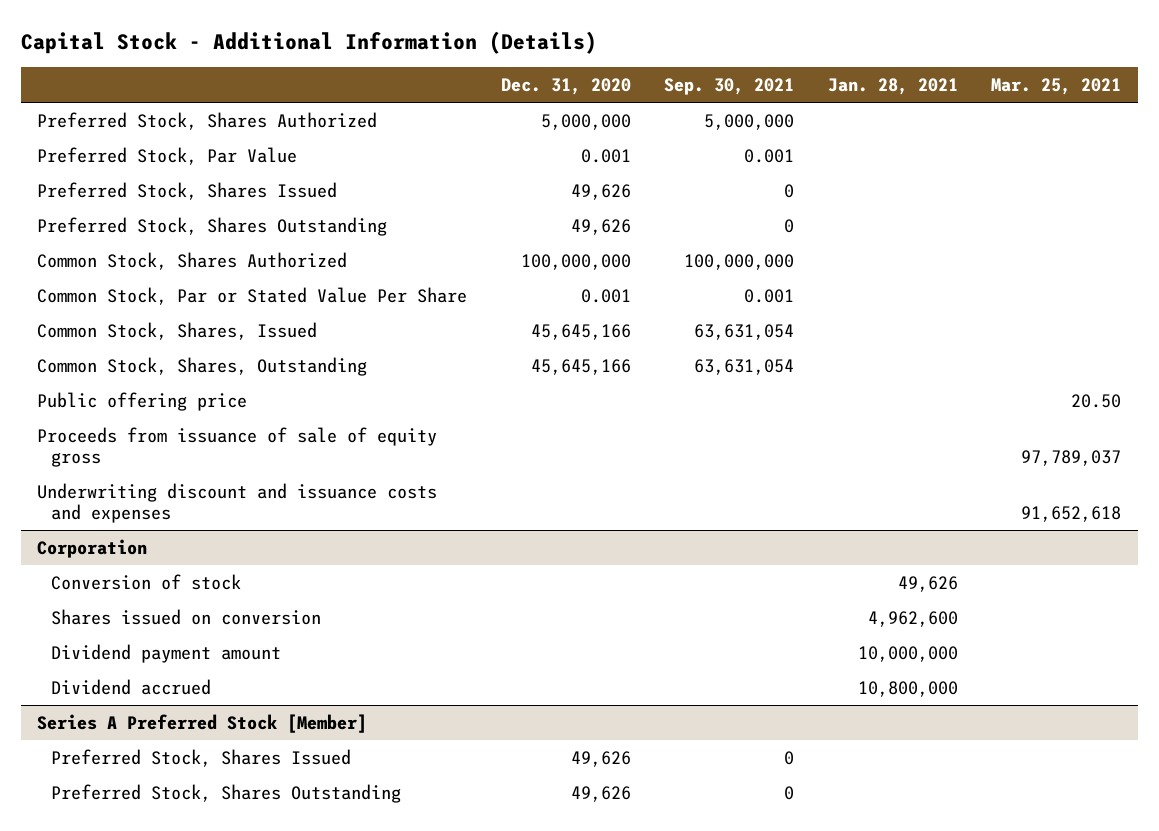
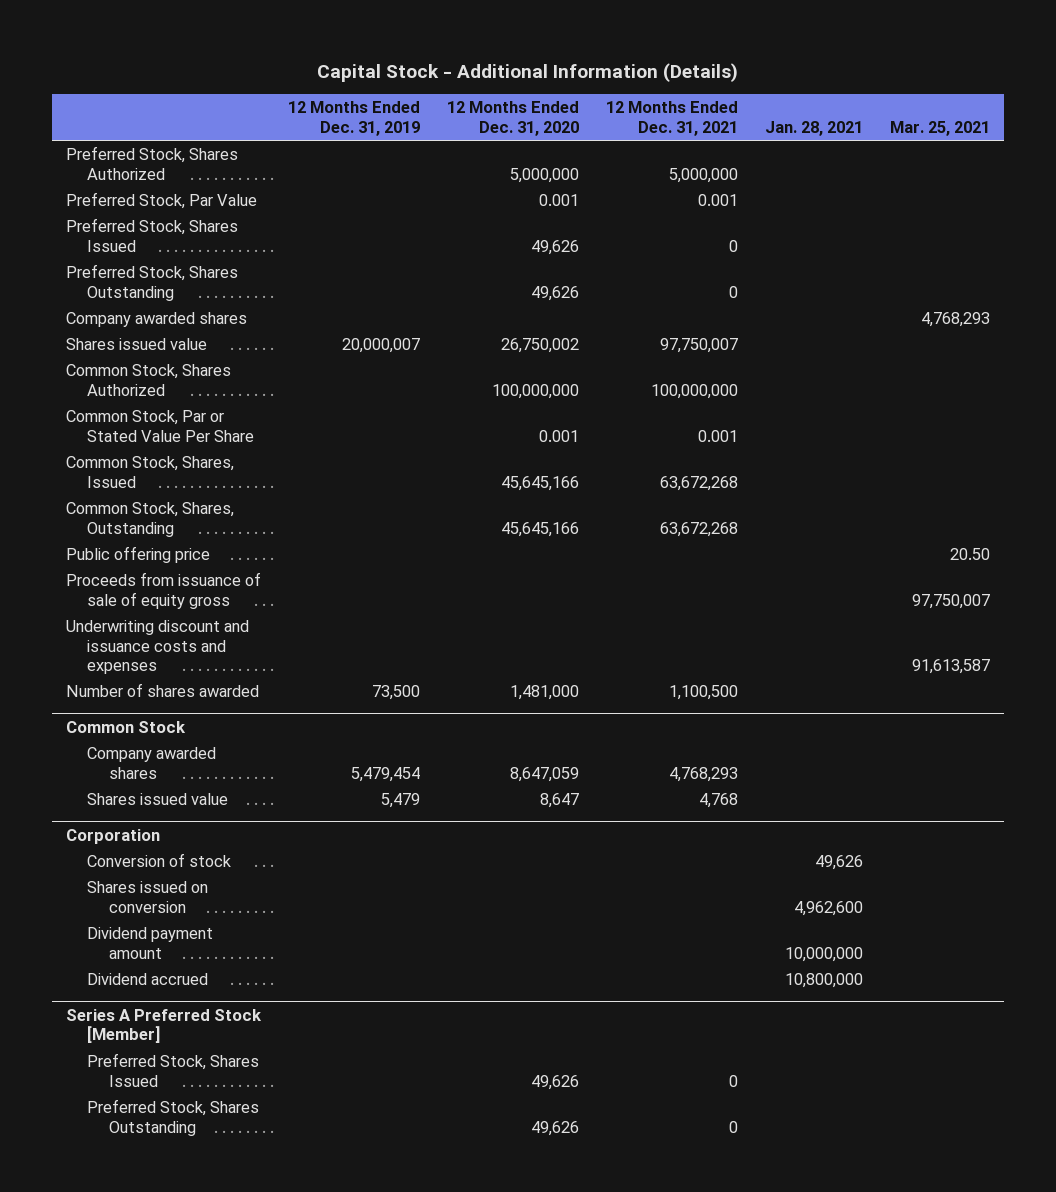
- | Dec. 31, 2020 | Sep. 30, 2021 | Jan. 28, 2021 | Mar. 25, 2021
+ | 12 Months Ended Dec. 31, 2019 | 12 Months Ended Dec. 31, 2020 | 12 Months Ended Dec. 31, 2021 | Jan. 28, 2021 | Mar. 25, 2021
+ Company awarded shares | | | | | 4,768,293
+ Shares issued value | 20,000,007 | 26,750,002 | 97,750,007 | |
- Proceeds from issuance of sale of equity gross | | | | 97,789,037
- Underwriting discount and issuance costs and expenses | | | | 91,652,618
+ Proceeds from issuance of sale of equity gross | | | | | 97,750,007
+ Underwriting discount and issuance costs and expenses | | | | | 91,613,587
+ Number of shares awarded | 73,500 | 1,481,000 | 1,100,500 | |
+ Common Stock
+ Company awarded shares | 5,479,454 | 8,647,059 | 4,768,293 | |
+ Shares issued value | 5,479 | 8,647 | 4,768 | |

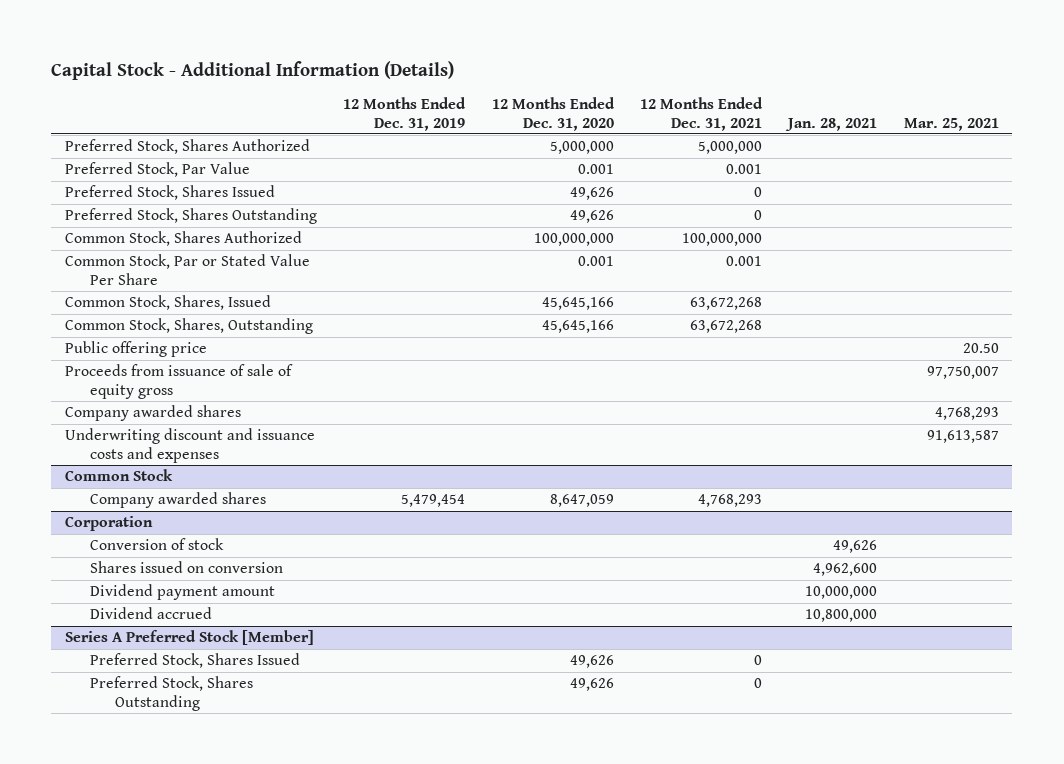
- Shares issued value | 20,000,007 | 26,750,002 | 97,750,007 | |
moved down: Company awarded shares | | | | | 4,768,293
- Number of shares awarded | 73,500 | 1,481,000 | 1,100,500 | |
@ Common Stock
- Shares issued value | 5,479 | 8,647 | 4,768 | |

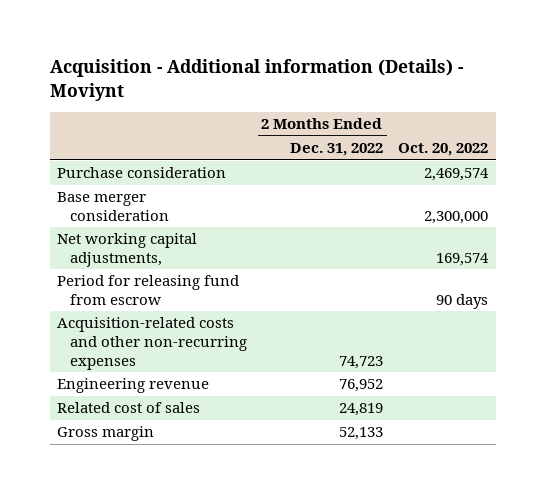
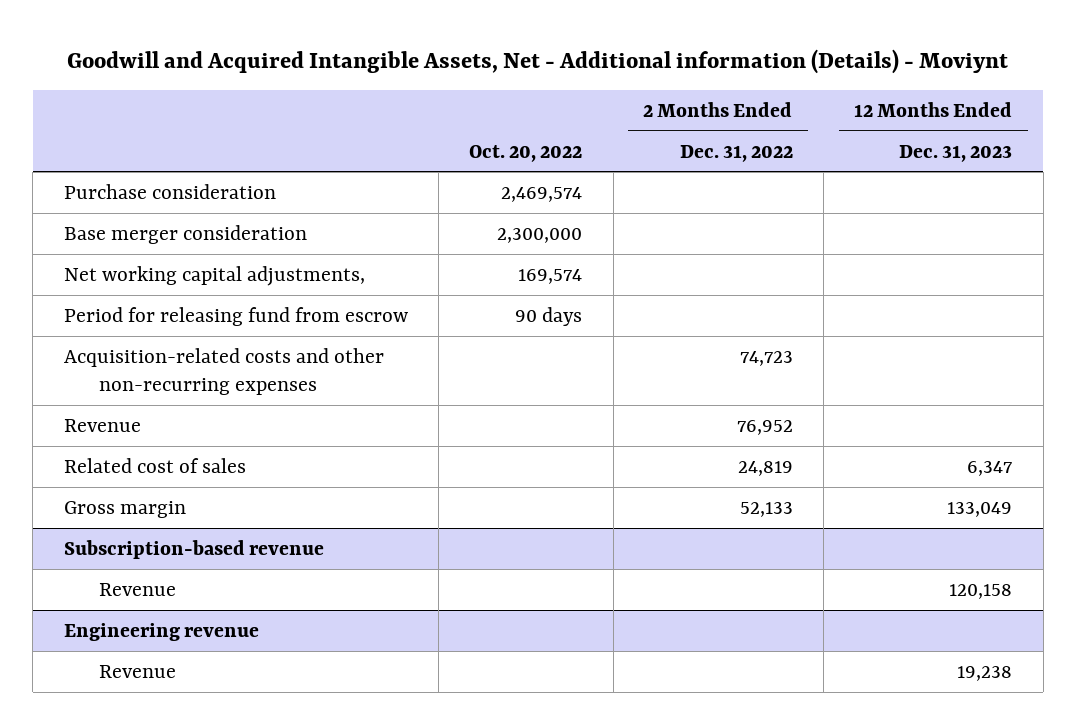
- Acquisition - Additional information (Details) - Moviynt
+ Goodwill and Acquired Intangible Assets, Net - Additional information (Details) - Moviynt
- | 2 Months Ended Dec. 31, 2022 | Oct. 20, 2022
+ | Oct. 20, 2022 | 2 Months Ended Dec. 31, 2022 | 12 Months Ended Dec. 31, 2023
- Engineering revenue | 76,952 |
+ Revenue | | 76,952 |
+ Subscription-based revenue
+ Revenue | | | 120,158
+ Engineering revenue
+ Revenue | | | 19,238

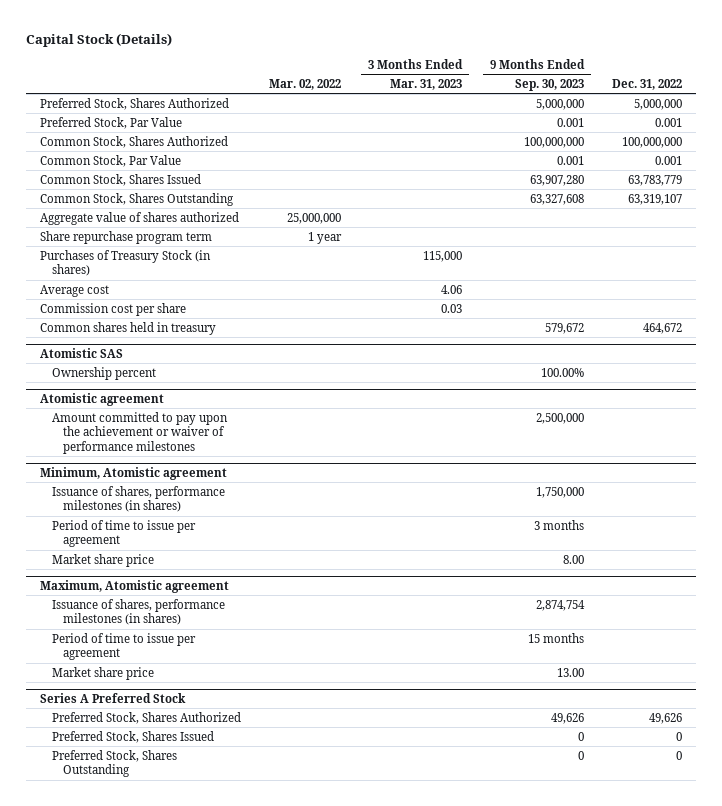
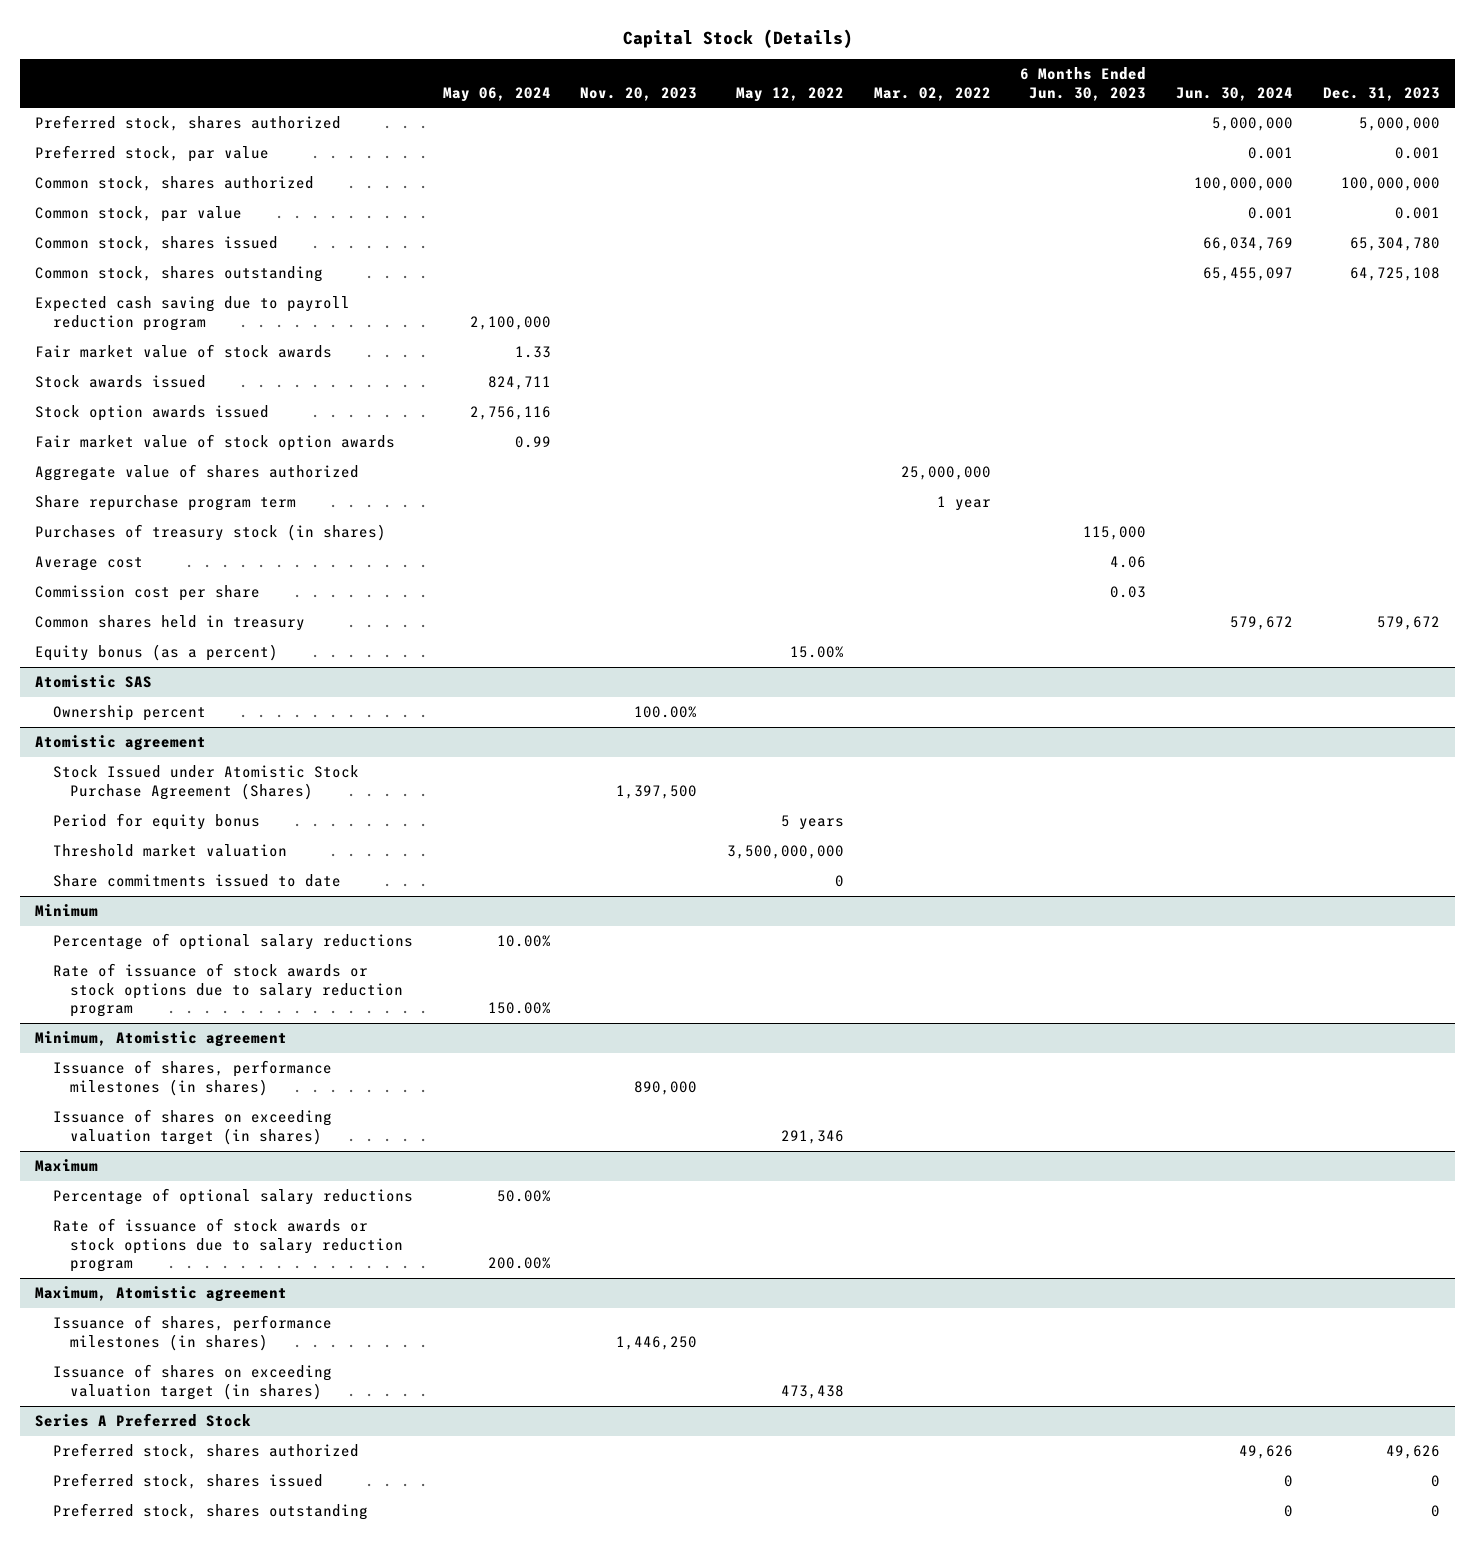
- | Mar. 02, 2022 | 3 Months Ended Mar. 31, 2023 | 9 Months Ended Sep. 30, 2023 | Dec. 31, 2022
+ | May 06, 2024 | Nov. 20, 2023 | May 12, 2022 | Mar. 02, 2022 | 6 Months Ended Jun. 30, 2023 | Jun. 30, 2024 | Dec. 31, 2023
- Preferred Stock, Shares Authorized | | | 5,000,000 | 5,000,000
- Preferred Stock, Par Value | | | 0.001 | 0.001
- Common Stock, Shares Authorized | | | 100,000,000 | 100,000,000
- Common Stock, Par Value | | | 0.001 | 0.001
- Common Stock, Shares Issued | | | 63,907,280 | 63,783,779
- Common Stock, Shares Outstanding | | | 63,327,608 | 63,319,107
+ Preferred stock, shares authorized | | | | | | 5,000,000 | 5,000,000
+ Preferred stock, par value | | | | | | 0.001 | 0.001
+ Common stock, shares authorized | | | | | | 100,000,000 | 100,000,000
+ Common stock, par value | | | | | | 0.001 | 0.001
+ Common stock, shares issued | | | | | | 66,034,769 | 65,304,780
+ Common stock, shares outstanding | | | | | | 65,455,097 | 64,725,108
+ Expected cash saving due to payroll reduction program | 2,100,000 | | | | | |
+ Fair market value of stock awards | 1.33 | | | | | |
+ Stock awards issued | 824,711 | | | | | |
+ Stock option awards issued | 2,756,116 | | | | | |
+ Fair market value of stock option awards | 0.99 | | | | | |
- Purchases of Treasury Stock (in shares) | | 115,000 | |
+ Purchases of treasury stock (in shares) | | | | | 115,000 | |
+ Equity bonus (as a percent) | | | 15.00% | | | |
@ Atomistic agreement
- Amount committed to pay upon the achievement or waiver of performance milestones | | | 2,500,000 |
+ Stock Issued under Atomistic Stock Purchase Agreement (Shares) | | 1,397,500 | | | | |
+ Period for equity bonus | | | 5 years | | | |
+ Threshold market valuation | | | 3,500,000,000 | | | |
+ Share commitments issued to date | | | 0 | | | |
+ Minimum
+ Percentage of optional salary reductions | 10.00% | | | | | |
+ Rate of issuance of stock awards or stock options due to salary reduction program | 150.00% | | | | | |
@ Minimum, Atomistic agreement
- Period of time to issue per agreement | | | 3 months |
- Market share price | | | 8.00 |
+ Issuance of shares on exceeding valuation target (in shares) | | | 291,346 | | | |
+ Maximum
+ Percentage of optional salary reductions | 50.00% | | | | | |
+ Rate of issuance of stock awards or stock options due to salary reduction program | 200.00% | | | | | |
@ Maximum, Atomistic agreement
- Period of time to issue per agreement | | | 15 months |
- Market share price | | | 13.00 |
+ Issuance of shares on exceeding valuation target (in shares) | | | 473,438 | | | |
@ Series A Preferred Stock
- Preferred Stock, Shares Authorized | | | 49,626 | 49,626
- Preferred Stock, Shares Issued | | | 0 | 0
- Preferred Stock, Shares Outstanding | | | 0 | 0
+ Preferred stock, shares authorized | | | | | | 49,626 | 49,626
+ Preferred stock, shares issued | | | | | | 0 | 0
+ Preferred stock, shares outstanding | | | | | | 0 | 0

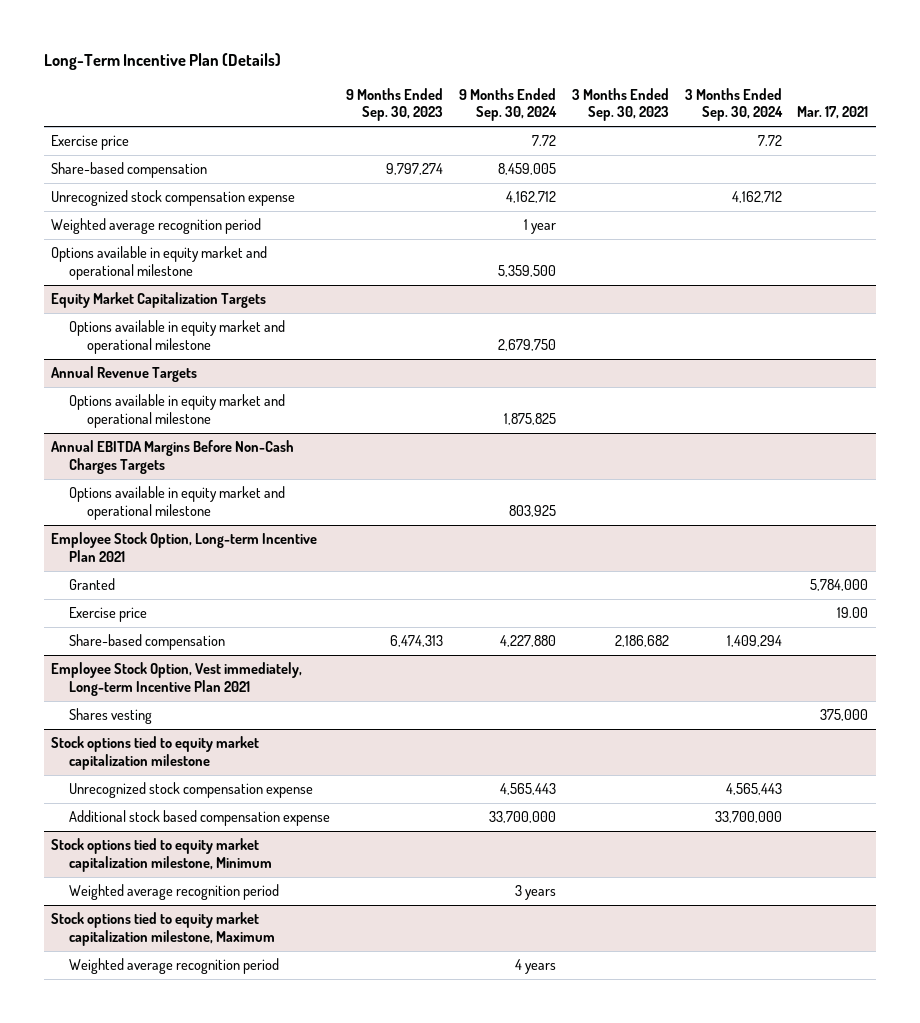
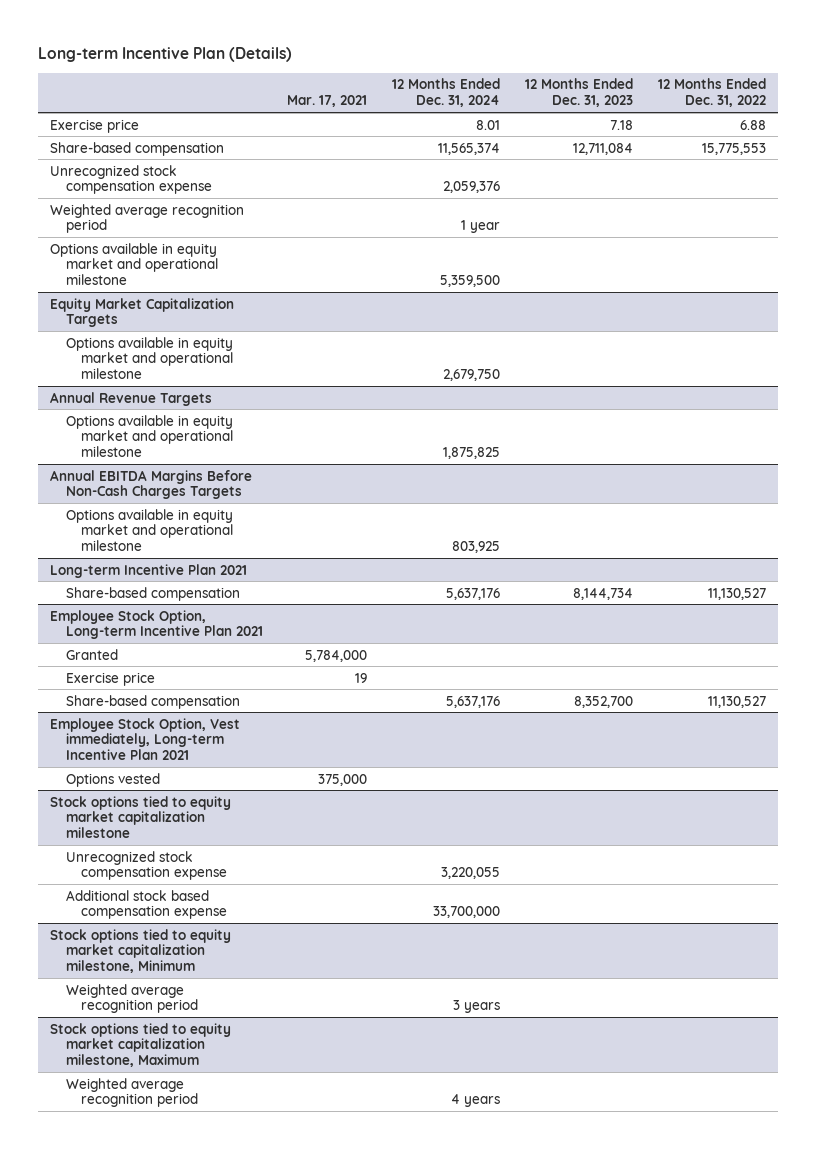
- Long-Term Incentive Plan (Details)
+ Long-term Incentive Plan (Details)
- | 9 Months Ended Sep. 30, 2023 | 9 Months Ended Sep. 30, 2024 | 3 Months Ended Sep. 30, 2023 | 3 Months Ended Sep. 30, 2024 | Mar. 17, 2021
+ | Mar. 17, 2021 | 12 Months Ended Dec. 31, 2024 | 12 Months Ended Dec. 31, 2023 | 12 Months Ended Dec. 31, 2022
+ Long-term Incentive Plan 2021
+ Share-based compensation | | 5,637,176 | 8,144,734 | 11,130,527
@ Employee Stock Option, Long-term Incentive Plan 2021
- Exercise price | | | | | 19.00
+ Exercise price | 19 | | |
@ Employee Stock Option, Vest immediately, Long-term Incentive Plan 2021
- Shares vesting | | | | | 375,000
+ Options vested | 375,000 | | |

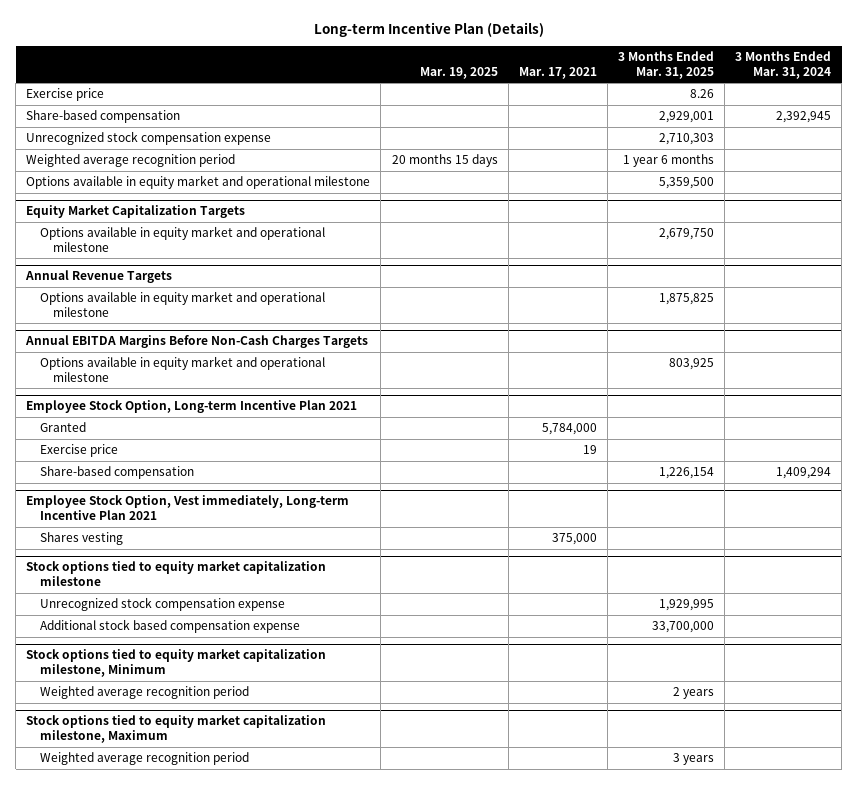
- | Mar. 17, 2021 | 12 Months Ended Dec. 31, 2024 | 12 Months Ended Dec. 31, 2023 | 12 Months Ended Dec. 31, 2022
+ | Mar. 19, 2025 | Mar. 17, 2021 | 3 Months Ended Mar. 31, 2025 | 3 Months Ended Mar. 31, 2024
- Long-term Incentive Plan 2021
- Share-based compensation | | 5,637,176 | 8,144,734 | 11,130,527
@ Employee Stock Option, Vest immediately, Long-term Incentive Plan 2021
- Options vested | 375,000 | | |
+ Shares vesting | | 375,000 | |

